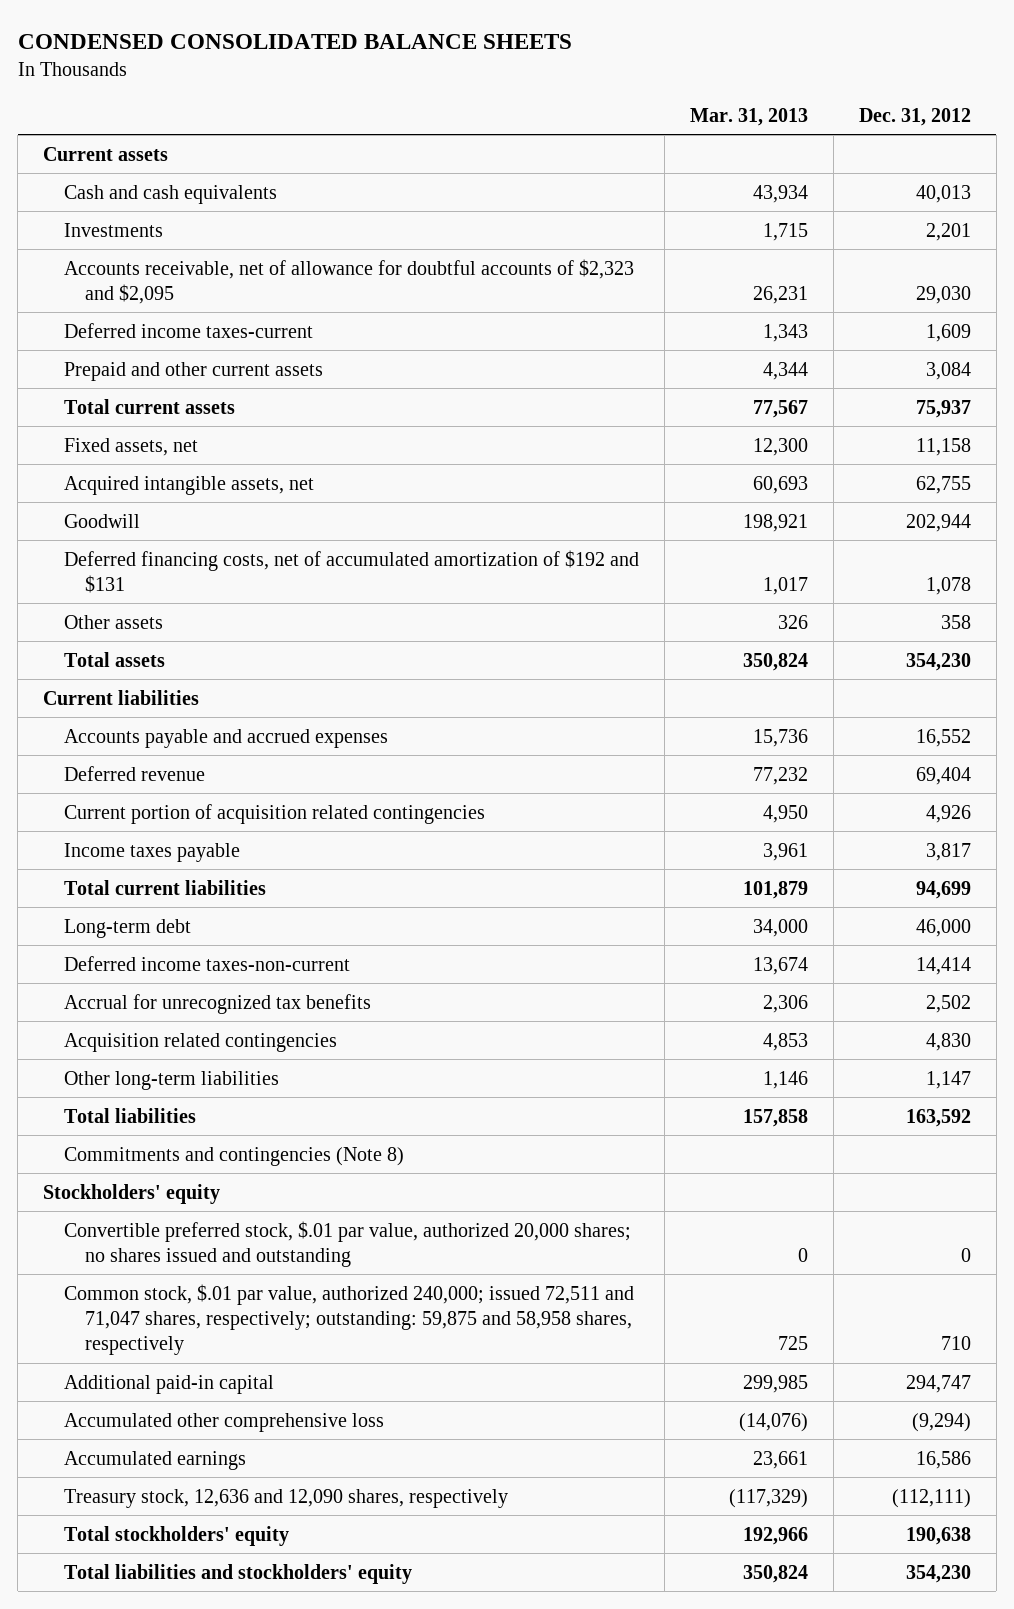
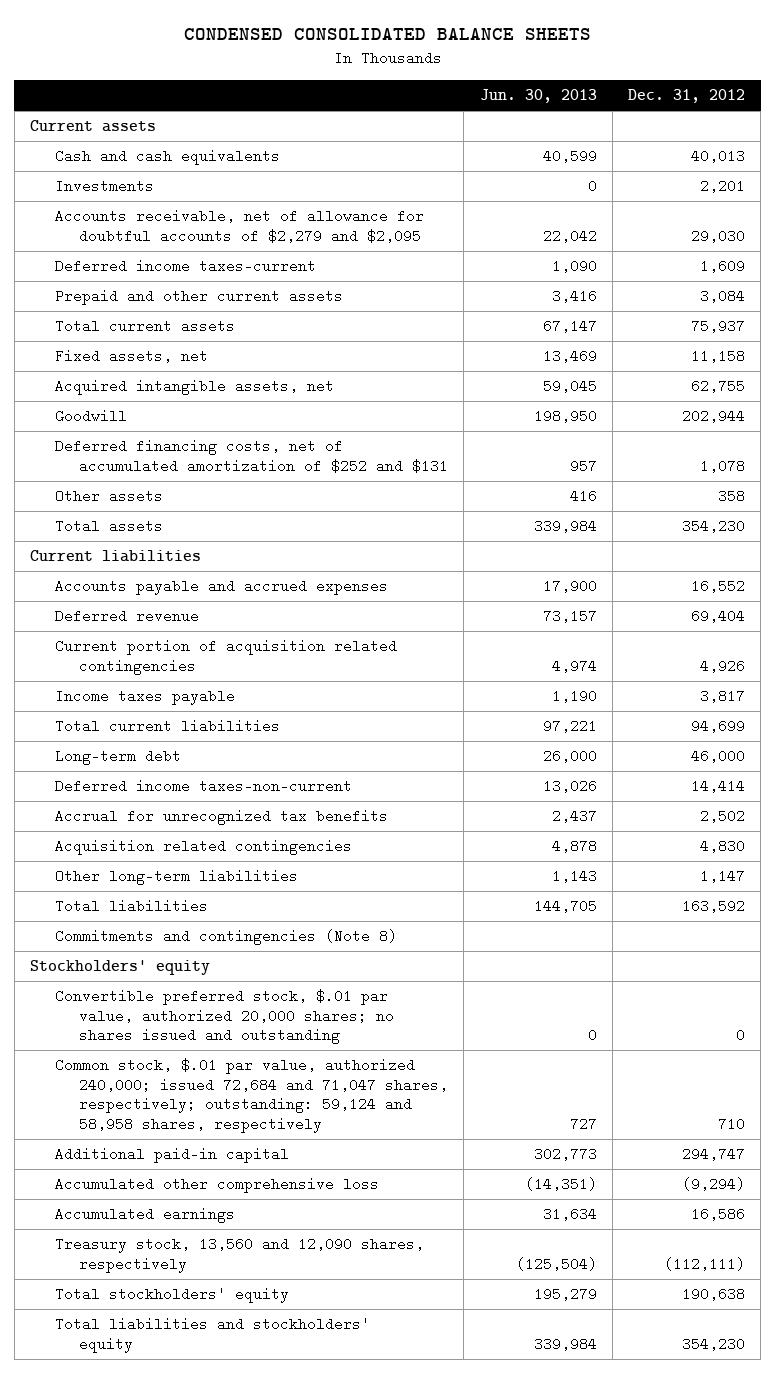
- | Mar. 31, 2013 | Dec. 31, 2012
+ | Jun. 30, 2013 | Dec. 31, 2012
- Accounts receivable, net of allowance for doubtful accounts of $2,323 and $2,095 | 26,231 | 29,030
+ Accounts receivable, net of allowance for doubtful accounts of $2,279 and $2,095 | 22,042 | 29,030
- Deferred financing costs, net of accumulated amortization of $192 and $131 | 1,017 | 1,078
+ Deferred financing costs, net of accumulated amortization of $252 and $131 | 957 | 1,078
- Common stock, $.01 par value, authorized 240,000; issued 72,511 and 71,047 shares, respectively; outstanding: 59,875 and 58,958 shares, respectively | 725 | 710
+ Common stock, $.01 par value, authorized 240,000; issued 72,684 and 71,047 shares, respectively; outstanding: 59,124 and 58,958 shares, respectively | 727 | 710
- Treasury stock, 12,636 and 12,090 shares, respectively | (117,329) | (112,111)
+ Treasury stock, 13,560 and 12,090 shares, respectively | (125,504) | (112,111)

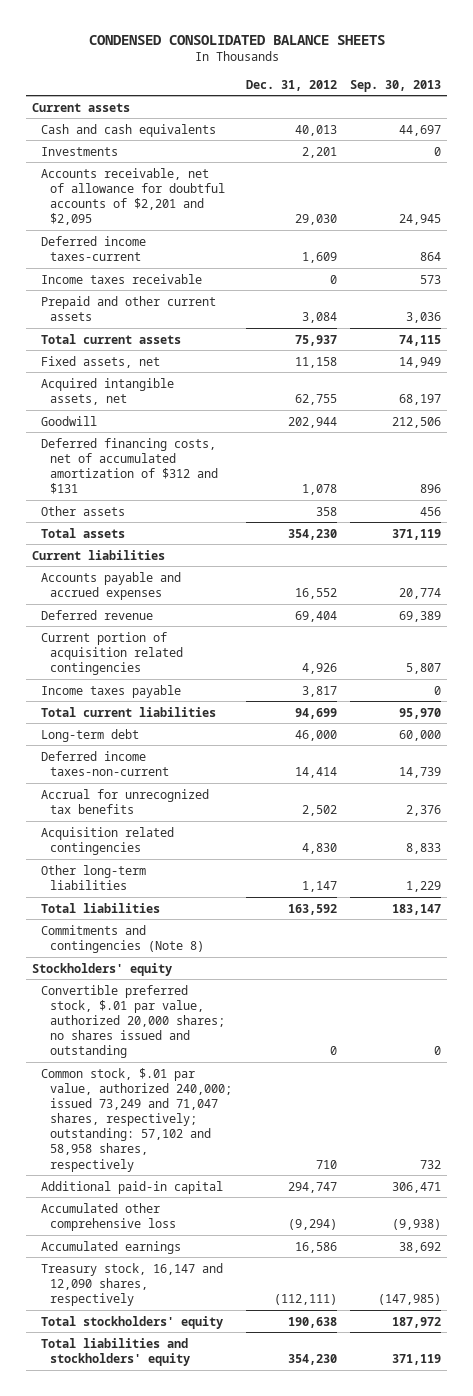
- | Jun. 30, 2013 | Dec. 31, 2012
+ | Dec. 31, 2012 | Sep. 30, 2013
- Accounts receivable, net of allowance for doubtful accounts of $2,279 and $2,095 | 22,042 | 29,030
+ Accounts receivable, net of allowance for doubtful accounts of $2,201 and $2,095 | 29,030 | 24,945
+ Income taxes receivable | 0 | 573
- Deferred financing costs, net of accumulated amortization of $252 and $131 | 957 | 1,078
+ Deferred financing costs, net of accumulated amortization of $312 and $131 | 1,078 | 896
- Common stock, $.01 par value, authorized 240,000; issued 72,684 and 71,047 shares, respectively; outstanding: 59,124 and 58,958 shares, respectively | 727 | 710
+ Common stock, $.01 par value, authorized 240,000; issued 73,249 and 71,047 shares, respectively; outstanding: 57,102 and 58,958 shares, respectively | 710 | 732
- Treasury stock, 13,560 and 12,090 shares, respectively | (125,504) | (112,111)
+ Treasury stock, 16,147 and 12,090 shares, respectively | (112,111) | (147,985)

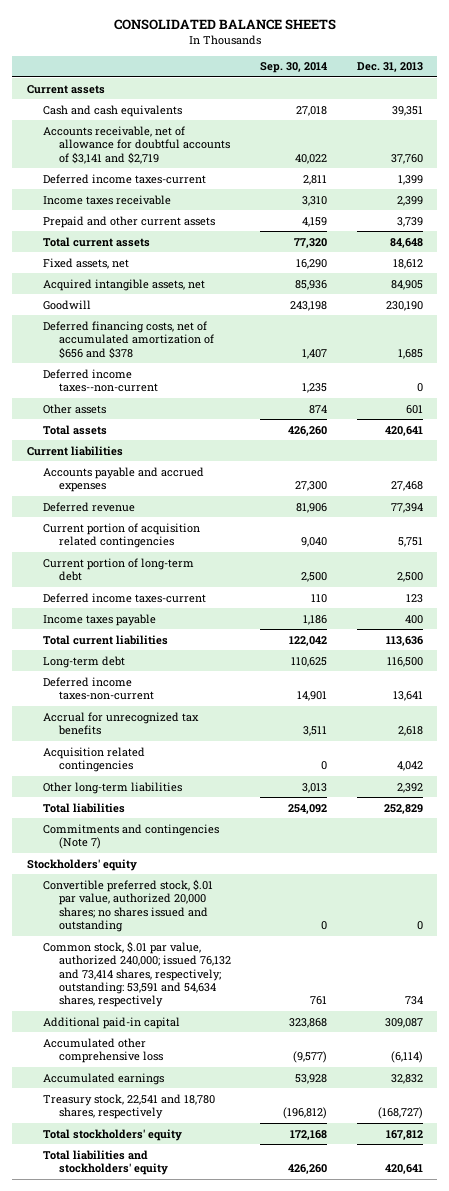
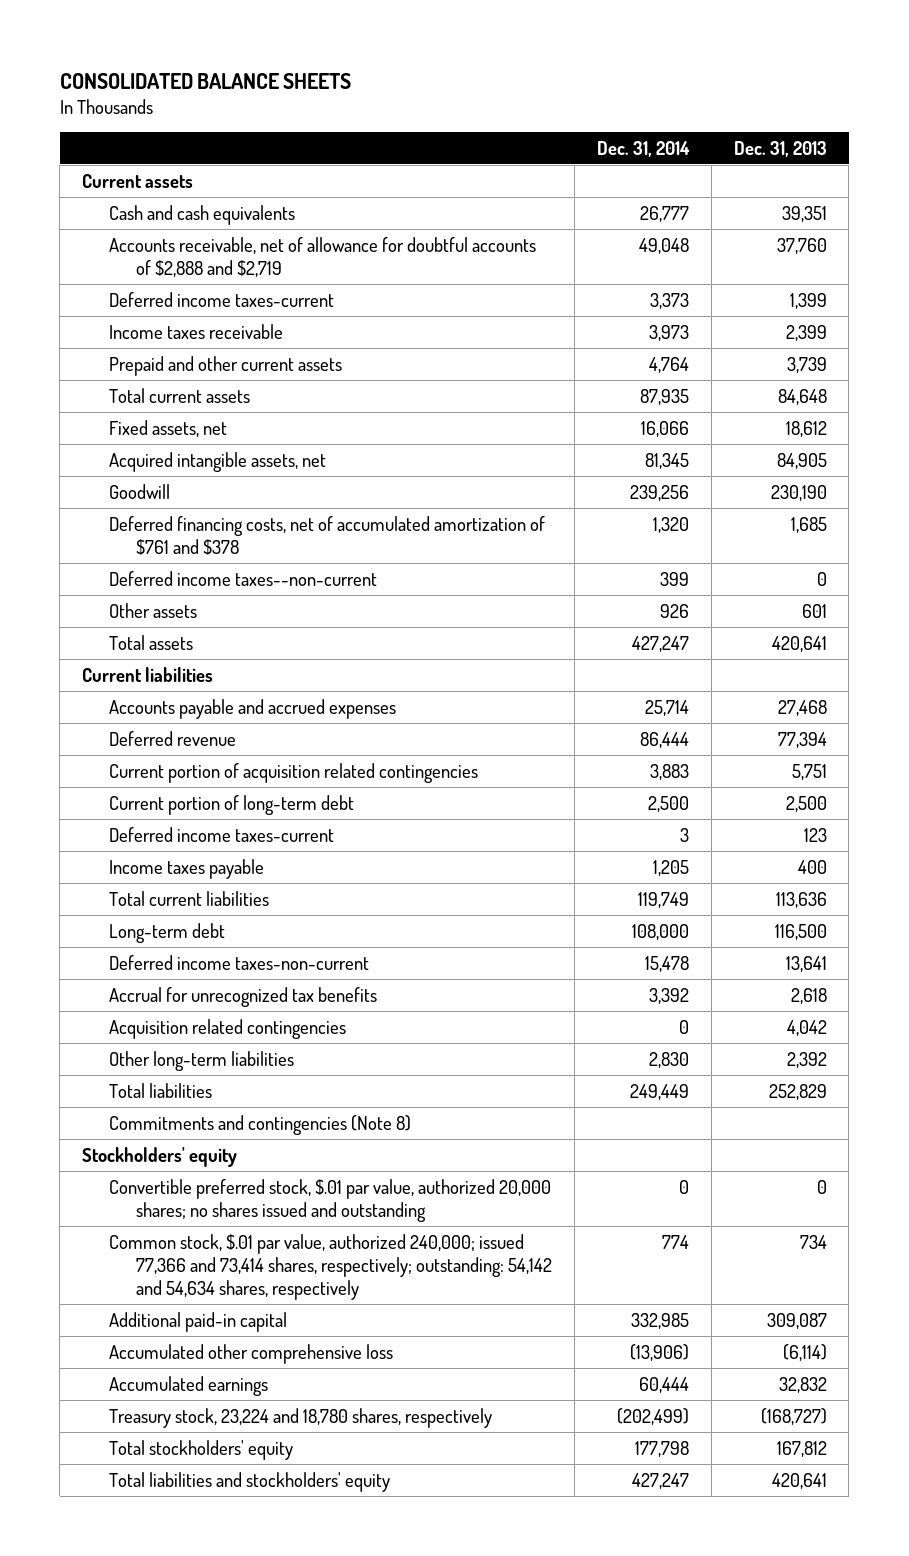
- | Sep. 30, 2014 | Dec. 31, 2013
+ | Dec. 31, 2014 | Dec. 31, 2013
- Accounts receivable, net of allowance for doubtful accounts of $3,141 and $2,719 | 40,022 | 37,760
+ Accounts receivable, net of allowance for doubtful accounts of $2,888 and $2,719 | 49,048 | 37,760
- Deferred financing costs, net of accumulated amortization of $656 and $378 | 1,407 | 1,685
+ Deferred financing costs, net of accumulated amortization of $761 and $378 | 1,320 | 1,685
- Commitments and contingencies (Note 7)
+ Commitments and contingencies (Note 8)
- Common stock, $.01 par value, authorized 240,000; issued 76,132 and 73,414 shares, respectively; outstanding: 53,591 and 54,634 shares, respectively | 761 | 734
+ Common stock, $.01 par value, authorized 240,000; issued 77,366 and 73,414 shares, respectively; outstanding: 54,142 and 54,634 shares, respectively | 774 | 734
- Treasury stock, 22,541 and 18,780 shares, respectively | (196,812) | (168,727)
+ Treasury stock, 23,224 and 18,780 shares, respectively | (202,499) | (168,727)

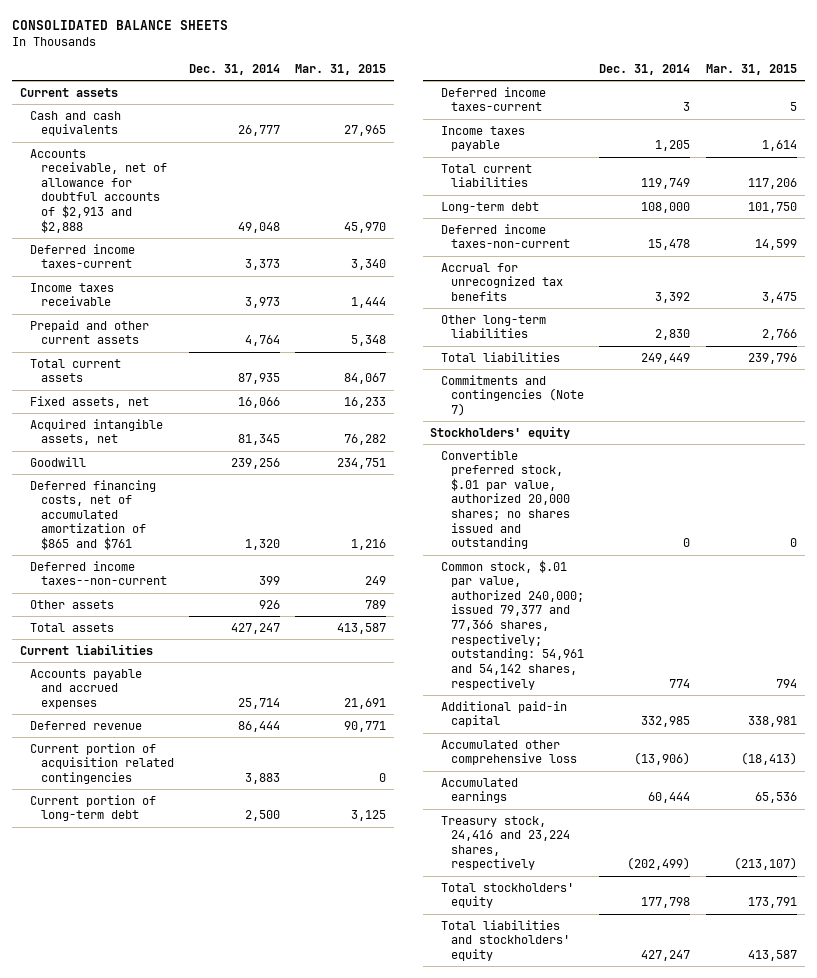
- | Dec. 31, 2014 | Dec. 31, 2013
+ | Dec. 31, 2014 | Mar. 31, 2015
- Accounts receivable, net of allowance for doubtful accounts of $2,888 and $2,719 | 49,048 | 37,760
+ Accounts receivable, net of allowance for doubtful accounts of $2,913 and $2,888 | 49,048 | 45,970
- Deferred financing costs, net of accumulated amortization of $761 and $378 | 1,320 | 1,685
+ Deferred financing costs, net of accumulated amortization of $865 and $761 | 1,320 | 1,216
- Acquisition related contingencies | 0 | 4,042
- Commitments and contingencies (Note 8)
+ Commitments and contingencies (Note 7)
- Common stock, $.01 par value, authorized 240,000; issued 77,366 and 73,414 shares, respectively; outstanding: 54,142 and 54,634 shares, respectively | 774 | 734
+ Common stock, $.01 par value, authorized 240,000; issued 79,377 and 77,366 shares, respectively; outstanding: 54,961 and 54,142 shares, respectively | 774 | 794
- Treasury stock, 23,224 and 18,780 shares, respectively | (202,499) | (168,727)
+ Treasury stock, 24,416 and 23,224 shares, respectively | (202,499) | (213,107)

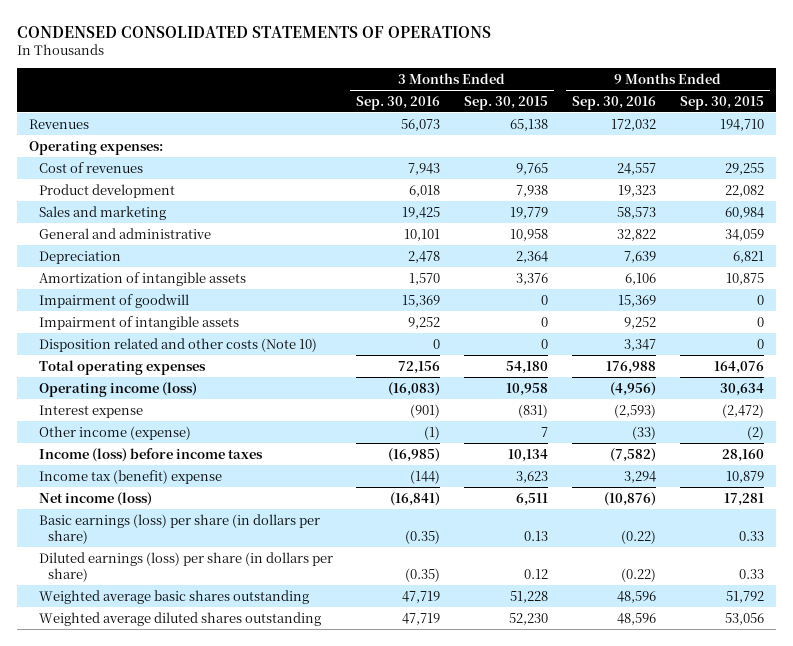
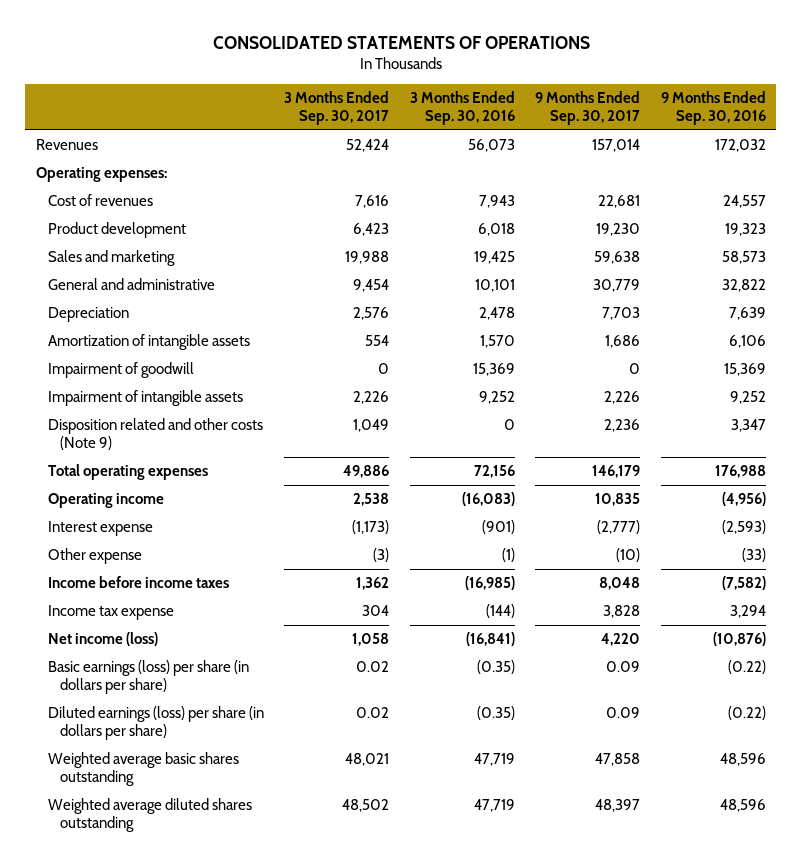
- CONDENSED CONSOLIDATED STATEMENTS OF OPERATIONS
+ CONSOLIDATED STATEMENTS OF OPERATIONS
- | 3 Months Ended Sep. 30, 2016 | 3 Months Ended Sep. 30, 2015 | 9 Months Ended Sep. 30, 2016 | 9 Months Ended Sep. 30, 2015
+ | 3 Months Ended Sep. 30, 2017 | 3 Months Ended Sep. 30, 2016 | 9 Months Ended Sep. 30, 2017 | 9 Months Ended Sep. 30, 2016
- Disposition related and other costs (Note 10) | 0 | 0 | 3,347 | 0
+ Disposition related and other costs (Note 9) | 1,049 | 0 | 2,236 | 3,347
- Operating income (loss) | (16,083) | 10,958 | (4,956) | 30,634
+ Operating income | 2,538 | (16,083) | 10,835 | (4,956)
- Other income (expense) | (1) | 7 | (33) | (2)
- Income (loss) before income taxes | (16,985) | 10,134 | (7,582) | 28,160
- Income tax (benefit) expense | (144) | 3,623 | 3,294 | 10,879
+ Other expense | (3) | (1) | (10) | (33)
+ Income before income taxes | 1,362 | (16,985) | 8,048 | (7,582)
+ Income tax expense | 304 | (144) | 3,828 | 3,294

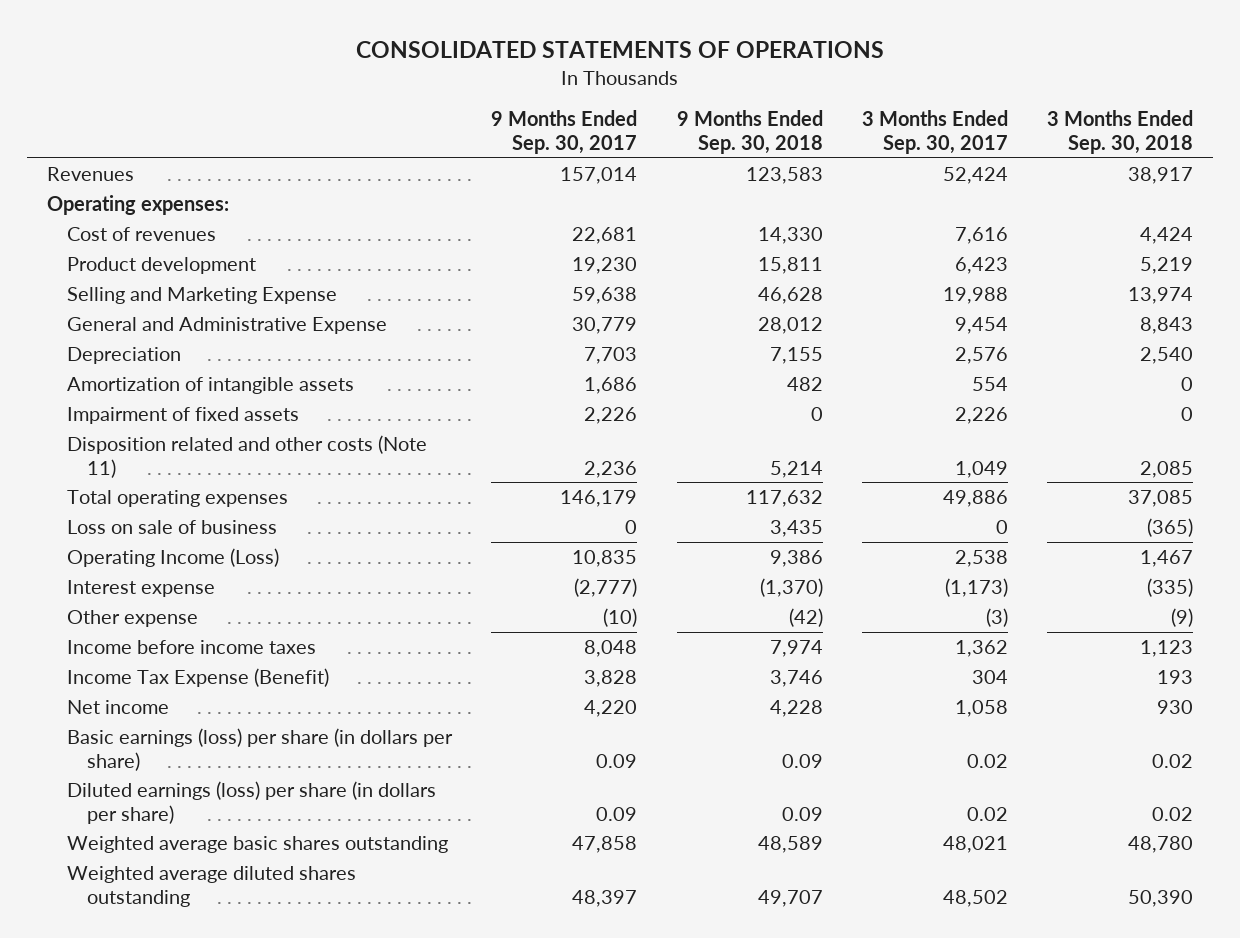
- | 3 Months Ended Sep. 30, 2017 | 3 Months Ended Sep. 30, 2016 | 9 Months Ended Sep. 30, 2017 | 9 Months Ended Sep. 30, 2016
+ | 9 Months Ended Sep. 30, 2017 | 9 Months Ended Sep. 30, 2018 | 3 Months Ended Sep. 30, 2017 | 3 Months Ended Sep. 30, 2018
- Sales and marketing | 19,988 | 19,425 | 59,638 | 58,573
- General and administrative | 9,454 | 10,101 | 30,779 | 32,822
+ Selling and Marketing Expense | 59,638 | 46,628 | 19,988 | 13,974
+ General and Administrative Expense | 30,779 | 28,012 | 9,454 | 8,843
- Impairment of goodwill | 0 | 15,369 | 0 | 15,369
- Impairment of intangible assets | 2,226 | 9,252 | 2,226 | 9,252
- Disposition related and other costs (Note 9) | 1,049 | 0 | 2,236 | 3,347
+ Impairment of fixed assets | 2,226 | 0 | 2,226 | 0
+ Disposition related and other costs (Note 11) | 2,236 | 5,214 | 1,049 | 2,085
- Operating income | 2,538 | (16,083) | 10,835 | (4,956)
+ Loss on sale of business | 0 | 3,435 | 0 | (365)
+ Operating Income (Loss) | 10,835 | 9,386 | 2,538 | 1,467
- Income tax expense | 304 | (144) | 3,828 | 3,294
- Net income (loss) | 1,058 | (16,841) | 4,220 | (10,876)
+ Income Tax Expense (Benefit) | 3,828 | 3,746 | 304 | 193
+ Net income | 4,220 | 4,228 | 1,058 | 930

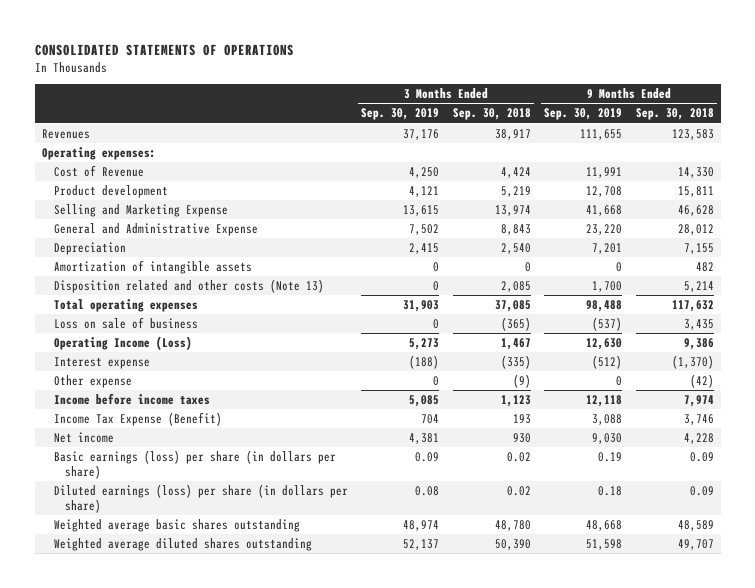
- | 9 Months Ended Sep. 30, 2017 | 9 Months Ended Sep. 30, 2018 | 3 Months Ended Sep. 30, 2017 | 3 Months Ended Sep. 30, 2018
+ | 3 Months Ended Sep. 30, 2019 | 3 Months Ended Sep. 30, 2018 | 9 Months Ended Sep. 30, 2019 | 9 Months Ended Sep. 30, 2018
- Cost of revenues | 22,681 | 14,330 | 7,616 | 4,424
+ Cost of Revenue | 4,250 | 4,424 | 11,991 | 14,330
- Impairment of fixed assets | 2,226 | 0 | 2,226 | 0
- Disposition related and other costs (Note 11) | 2,236 | 5,214 | 1,049 | 2,085
+ Disposition related and other costs (Note 13) | 0 | 2,085 | 1,700 | 5,214

